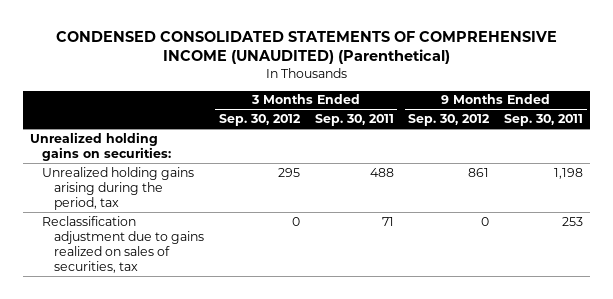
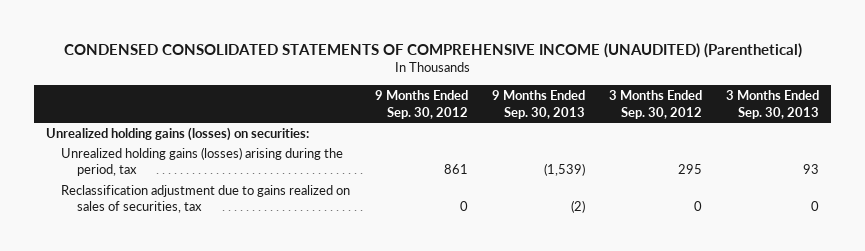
- | 3 Months Ended Sep. 30, 2012 | 3 Months Ended Sep. 30, 2011 | 9 Months Ended Sep. 30, 2012 | 9 Months Ended Sep. 30, 2011
+ | 9 Months Ended Sep. 30, 2012 | 9 Months Ended Sep. 30, 2013 | 3 Months Ended Sep. 30, 2012 | 3 Months Ended Sep. 30, 2013
- Unrealized holding gains on securities:
- Unrealized holding gains arising during the period, tax | 295 | 488 | 861 | 1,198
+ Unrealized holding gains (losses) on securities:
+ Unrealized holding gains (losses) arising during the period, tax | 861 | (1,539) | 295 | 93

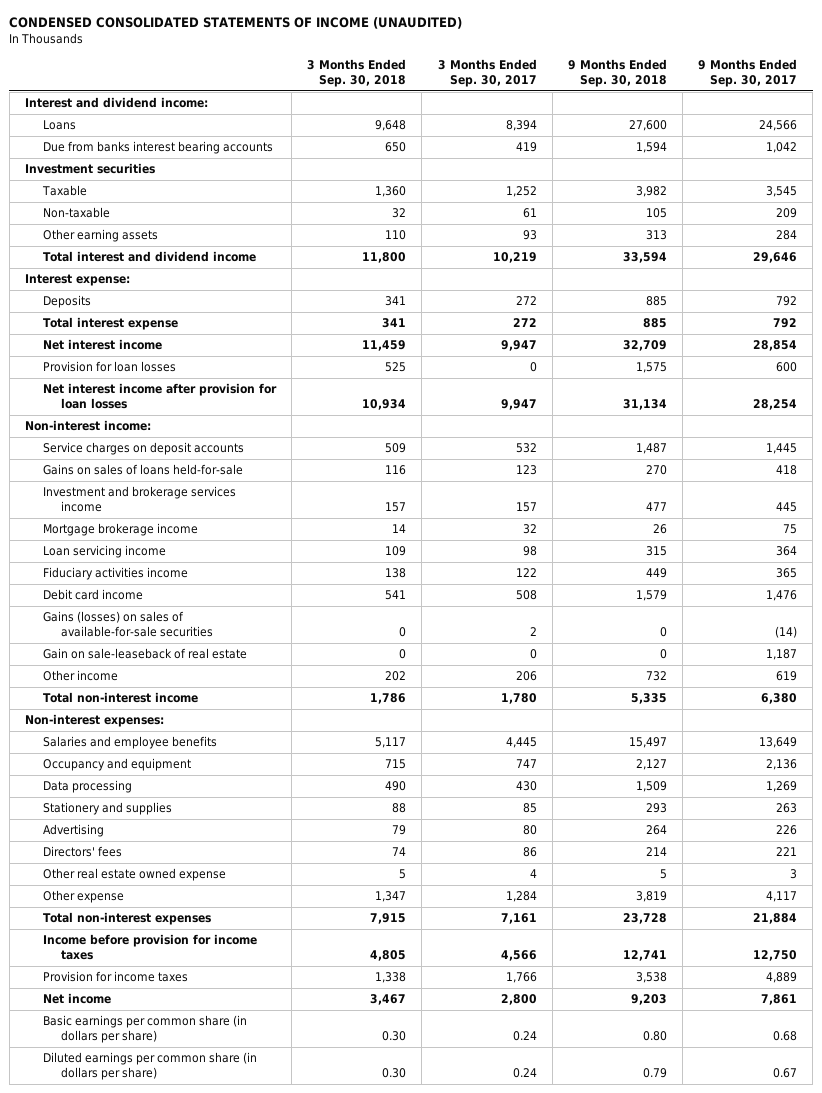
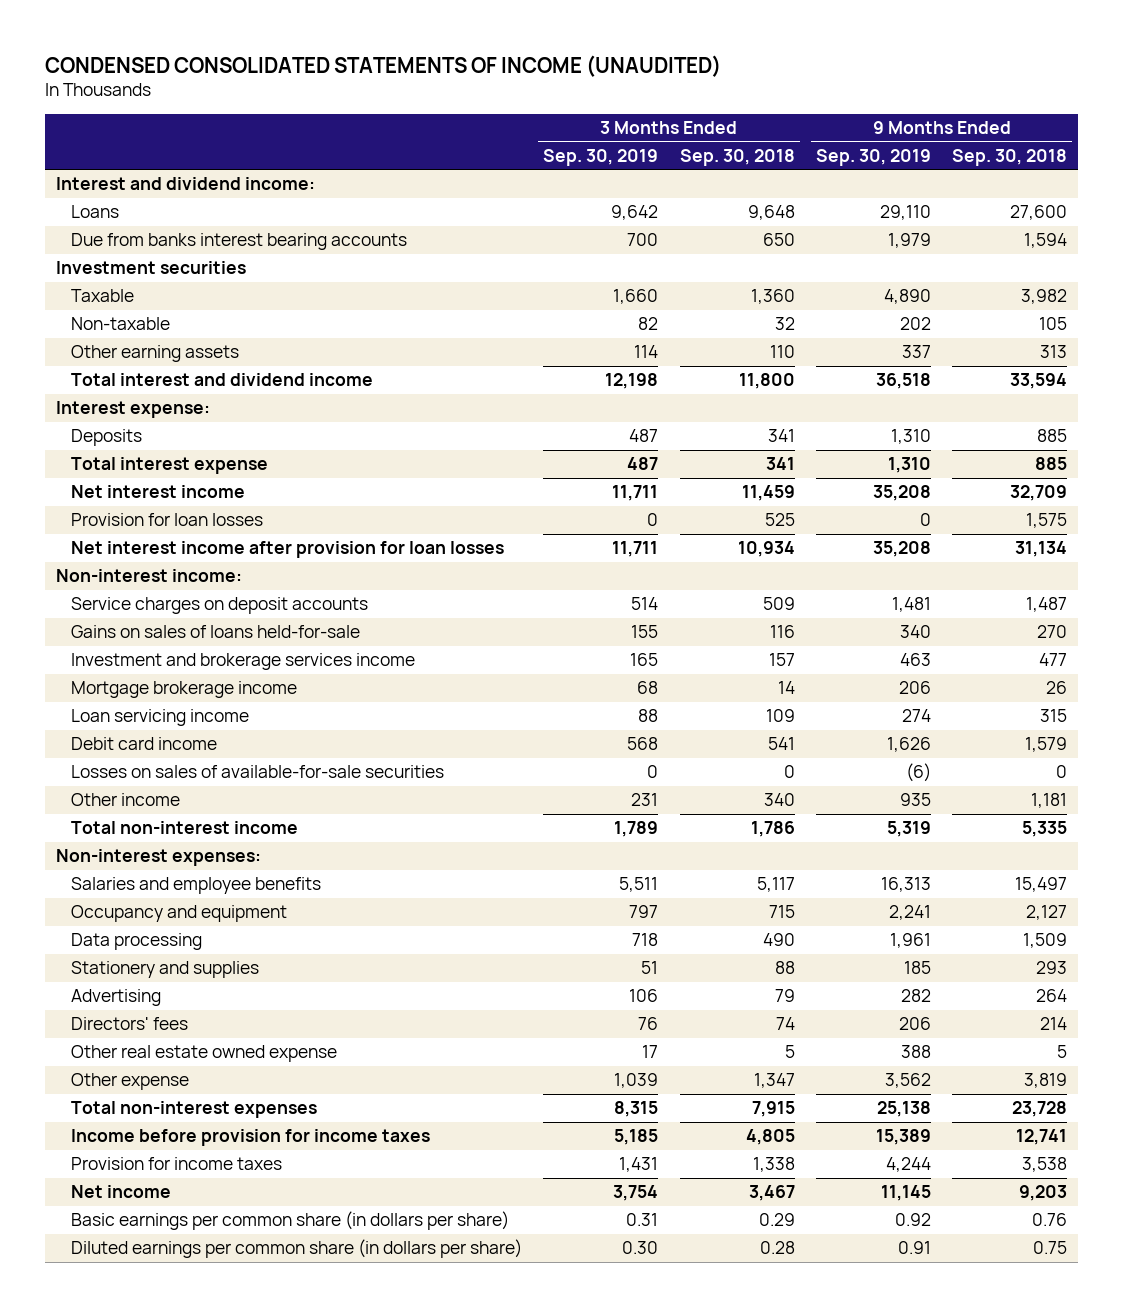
- | 3 Months Ended Sep. 30, 2018 | 3 Months Ended Sep. 30, 2017 | 9 Months Ended Sep. 30, 2018 | 9 Months Ended Sep. 30, 2017
+ | 3 Months Ended Sep. 30, 2019 | 3 Months Ended Sep. 30, 2018 | 9 Months Ended Sep. 30, 2019 | 9 Months Ended Sep. 30, 2018
- Fiduciary activities income | 138 | 122 | 449 | 365
- Gains (losses) on sales of available-for-sale securities | 0 | 2 | 0 | (14)
- Gain on sale-leaseback of real estate | 0 | 0 | 0 | 1,187
- Other income | 202 | 206 | 732 | 619
+ Losses on sales of available-for-sale securities | 0 | 0 | (6) | 0
+ Other income | 231 | 340 | 935 | 1,181
- Basic earnings per common share (in dollars per share) | 0.30 | 0.24 | 0.80 | 0.68
- Diluted earnings per common share (in dollars per share) | 0.30 | 0.24 | 0.79 | 0.67
+ Basic earnings per common share (in dollars per share) | 0.31 | 0.29 | 0.92 | 0.76
+ Diluted earnings per common share (in dollars per share) | 0.30 | 0.28 | 0.91 | 0.75

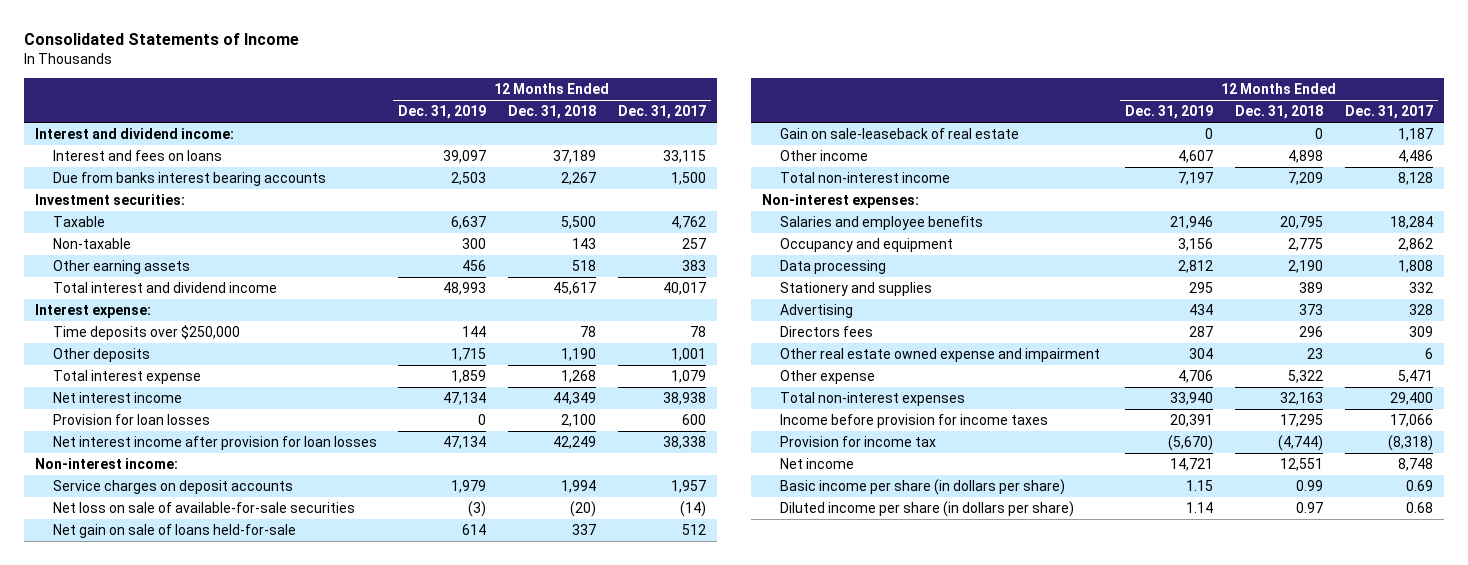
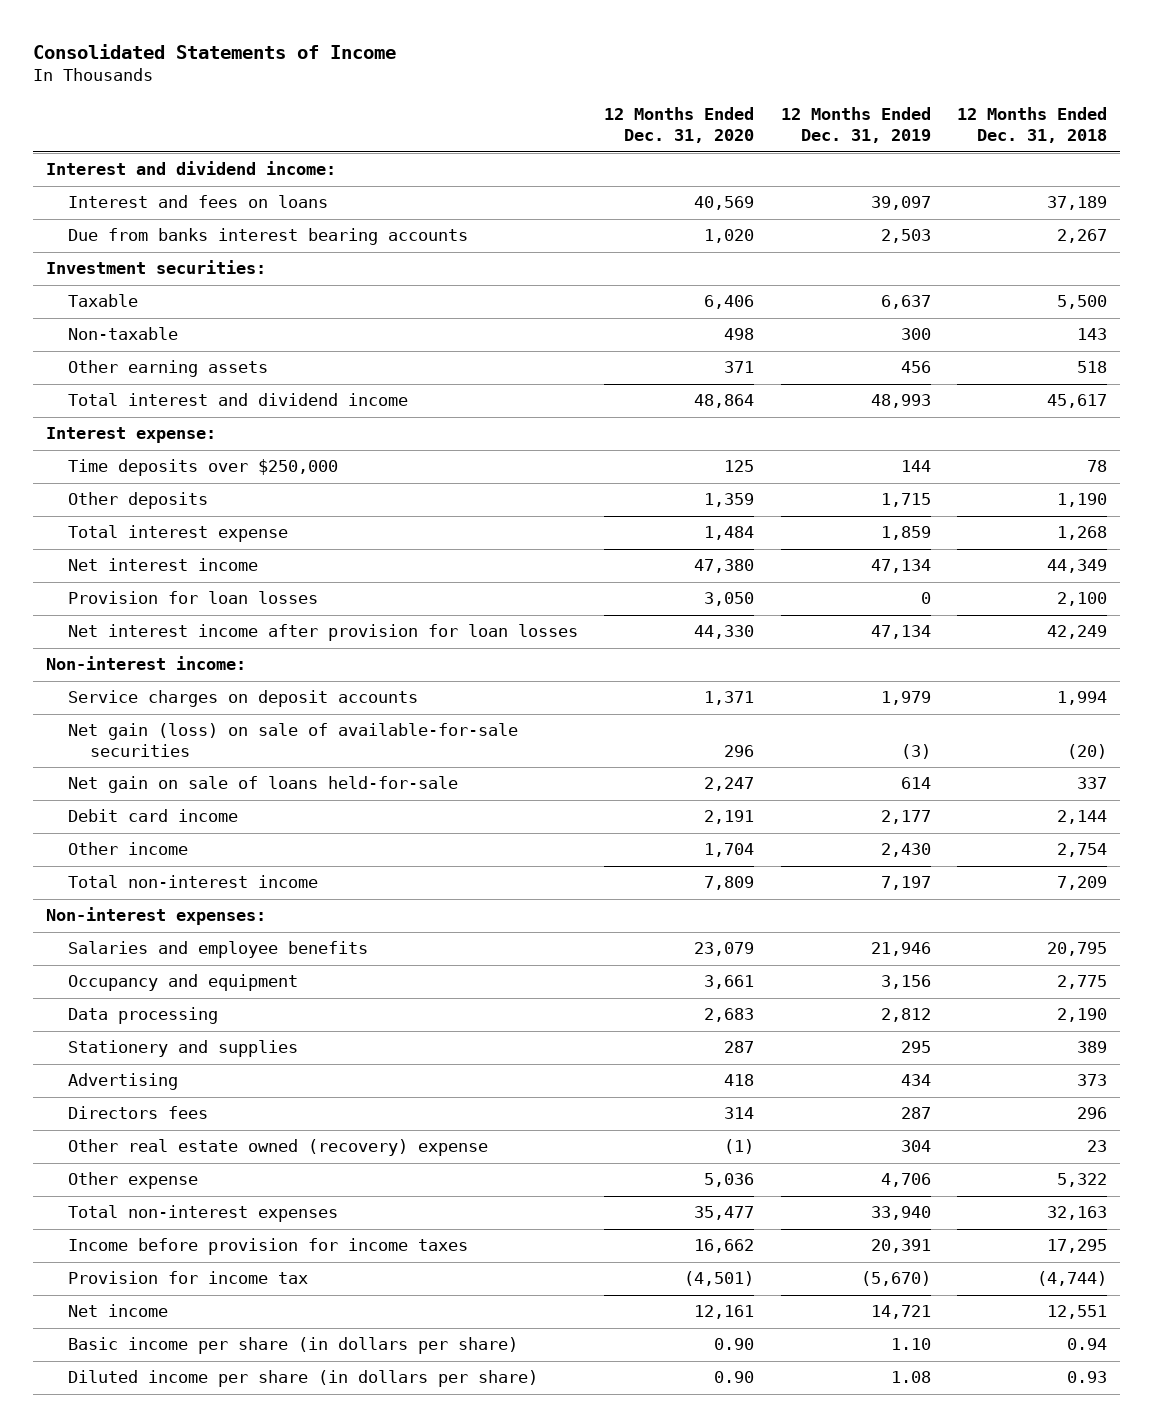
- | 12 Months Ended Dec. 31, 2019 | 12 Months Ended Dec. 31, 2018 | 12 Months Ended Dec. 31, 2017
+ | 12 Months Ended Dec. 31, 2020 | 12 Months Ended Dec. 31, 2019 | 12 Months Ended Dec. 31, 2018
- Net loss on sale of available-for-sale securities | (3) | (20) | (14)
+ Net gain (loss) on sale of available-for-sale securities | 296 | (3) | (20)
- Gain on sale-leaseback of real estate | 0 | 0 | 1,187
- Other income | 4,607 | 4,898 | 4,486
+ Debit card income | 2,191 | 2,177 | 2,144
+ Other income | 1,704 | 2,430 | 2,754
- Other real estate owned expense and impairment | 304 | 23 | 6
+ Other real estate owned (recovery) expense | (1) | 304 | 23
- Basic income per share (in dollars per share) | 1.15 | 0.99 | 0.69
- Diluted income per share (in dollars per share) | 1.14 | 0.97 | 0.68
+ Basic income per share (in dollars per share) | 0.90 | 1.10 | 0.94
+ Diluted income per share (in dollars per share) | 0.90 | 1.08 | 0.93

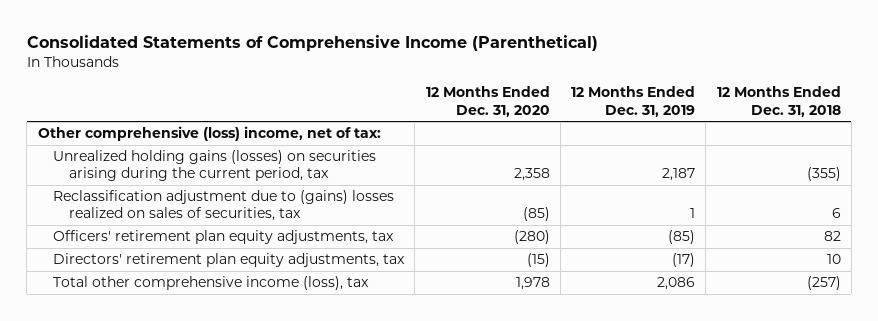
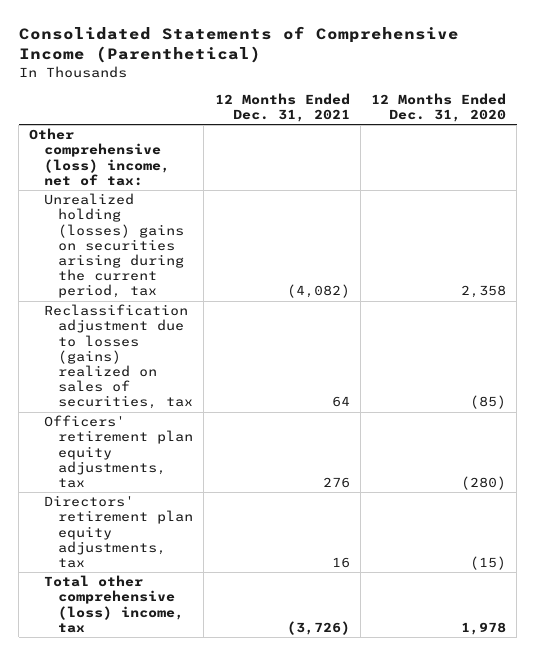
- | 12 Months Ended Dec. 31, 2020 | 12 Months Ended Dec. 31, 2019 | 12 Months Ended Dec. 31, 2018
+ | 12 Months Ended Dec. 31, 2021 | 12 Months Ended Dec. 31, 2020
- Unrealized holding gains (losses) on securities arising during the current period, tax | 2,358 | 2,187 | (355)
- Reclassification adjustment due to (gains) losses realized on sales of securities, tax | (85) | 1 | 6
+ Unrealized holding (losses) gains on securities arising during the current period, tax | (4,082) | 2,358
+ Reclassification adjustment due to losses (gains) realized on sales of securities, tax | 64 | (85)
- Total other comprehensive income (loss), tax | 1,978 | 2,086 | (257)
+ Total other comprehensive (loss) income, tax | (3,726) | 1,978

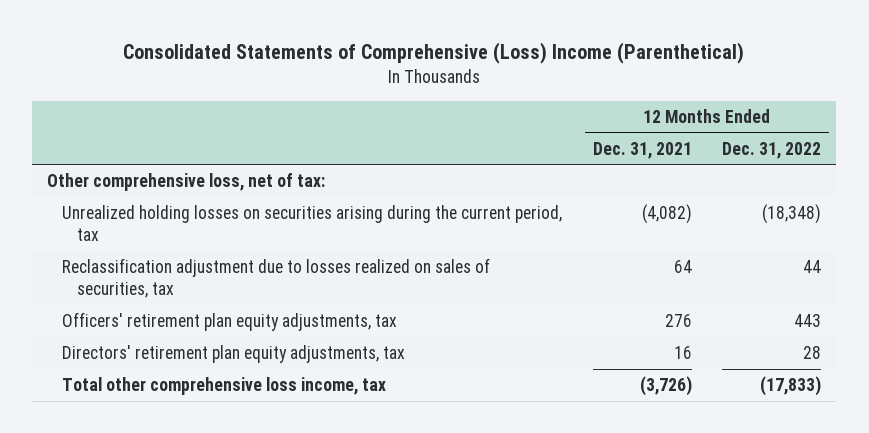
- Consolidated Statements of Comprehensive Income (Parenthetical)
+ Consolidated Statements of Comprehensive (Loss) Income (Parenthetical)
- | 12 Months Ended Dec. 31, 2021 | 12 Months Ended Dec. 31, 2020
+ | 12 Months Ended Dec. 31, 2021 | 12 Months Ended Dec. 31, 2022
- Other comprehensive (loss) income, net of tax:
- Unrealized holding (losses) gains on securities arising during the current period, tax | (4,082) | 2,358
- Reclassification adjustment due to losses (gains) realized on sales of securities, tax | 64 | (85)
+ Other comprehensive loss, net of tax:
+ Unrealized holding losses on securities arising during the current period, tax | (4,082) | (18,348)
+ Reclassification adjustment due to losses realized on sales of securities, tax | 64 | 44
- Total other comprehensive (loss) income, tax | (3,726) | 1,978
+ Total other comprehensive loss income, tax | (3,726) | (17,833)

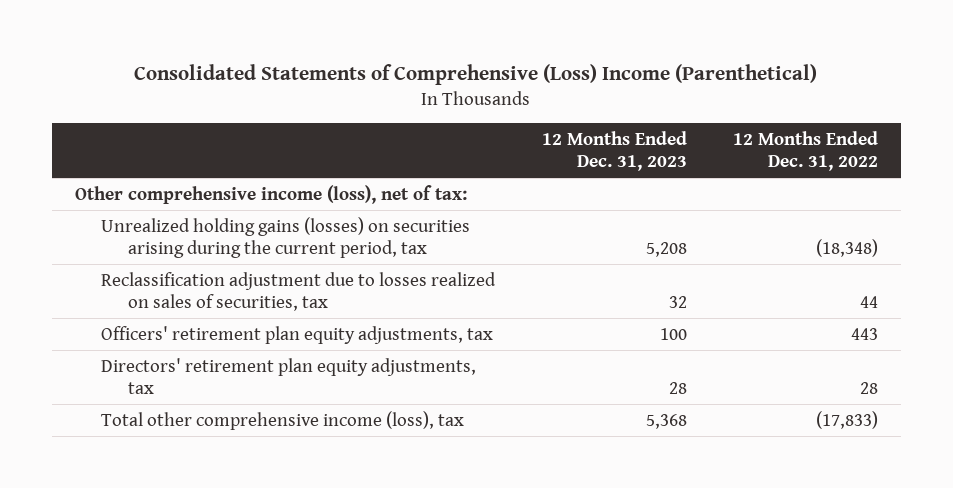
- | 12 Months Ended Dec. 31, 2021 | 12 Months Ended Dec. 31, 2022
+ | 12 Months Ended Dec. 31, 2023 | 12 Months Ended Dec. 31, 2022
- Other comprehensive loss, net of tax:
- Unrealized holding losses on securities arising during the current period, tax | (4,082) | (18,348)
+ Other comprehensive income (loss), net of tax:
+ Unrealized holding gains (losses) on securities arising during the current period, tax | 5,208 | (18,348)
- Total other comprehensive loss income, tax | (3,726) | (17,833)
+ Total other comprehensive income (loss), tax | 5,368 | (17,833)

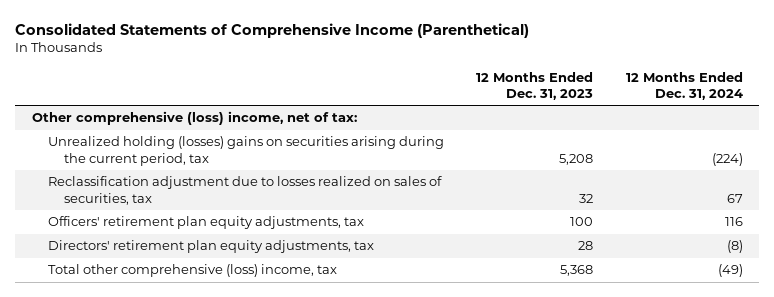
- Consolidated Statements of Comprehensive (Loss) Income (Parenthetical)
+ Consolidated Statements of Comprehensive Income (Parenthetical)
- | 12 Months Ended Dec. 31, 2023 | 12 Months Ended Dec. 31, 2022
+ | 12 Months Ended Dec. 31, 2023 | 12 Months Ended Dec. 31, 2024
- Other comprehensive income (loss), net of tax:
- Unrealized holding gains (losses) on securities arising during the current period, tax | 5,208 | (18,348)
+ Other comprehensive (loss) income, net of tax:
+ Unrealized holding (losses) gains on securities arising during the current period, tax | 5,208 | (224)
- Total other comprehensive income (loss), tax | 5,368 | (17,833)
+ Total other comprehensive (loss) income, tax | 5,368 | (49)

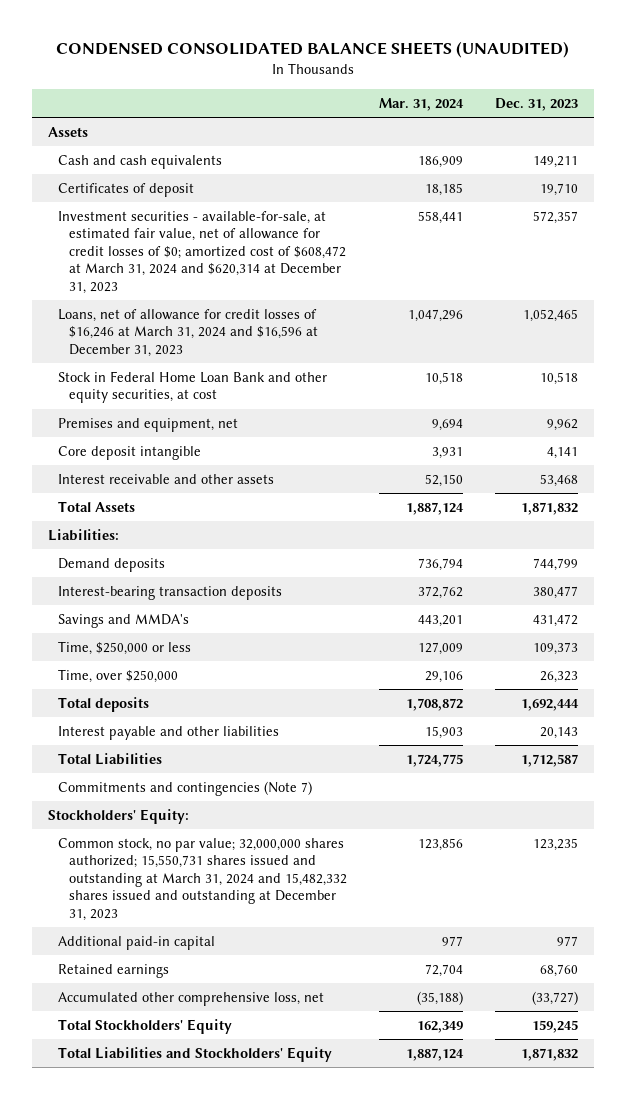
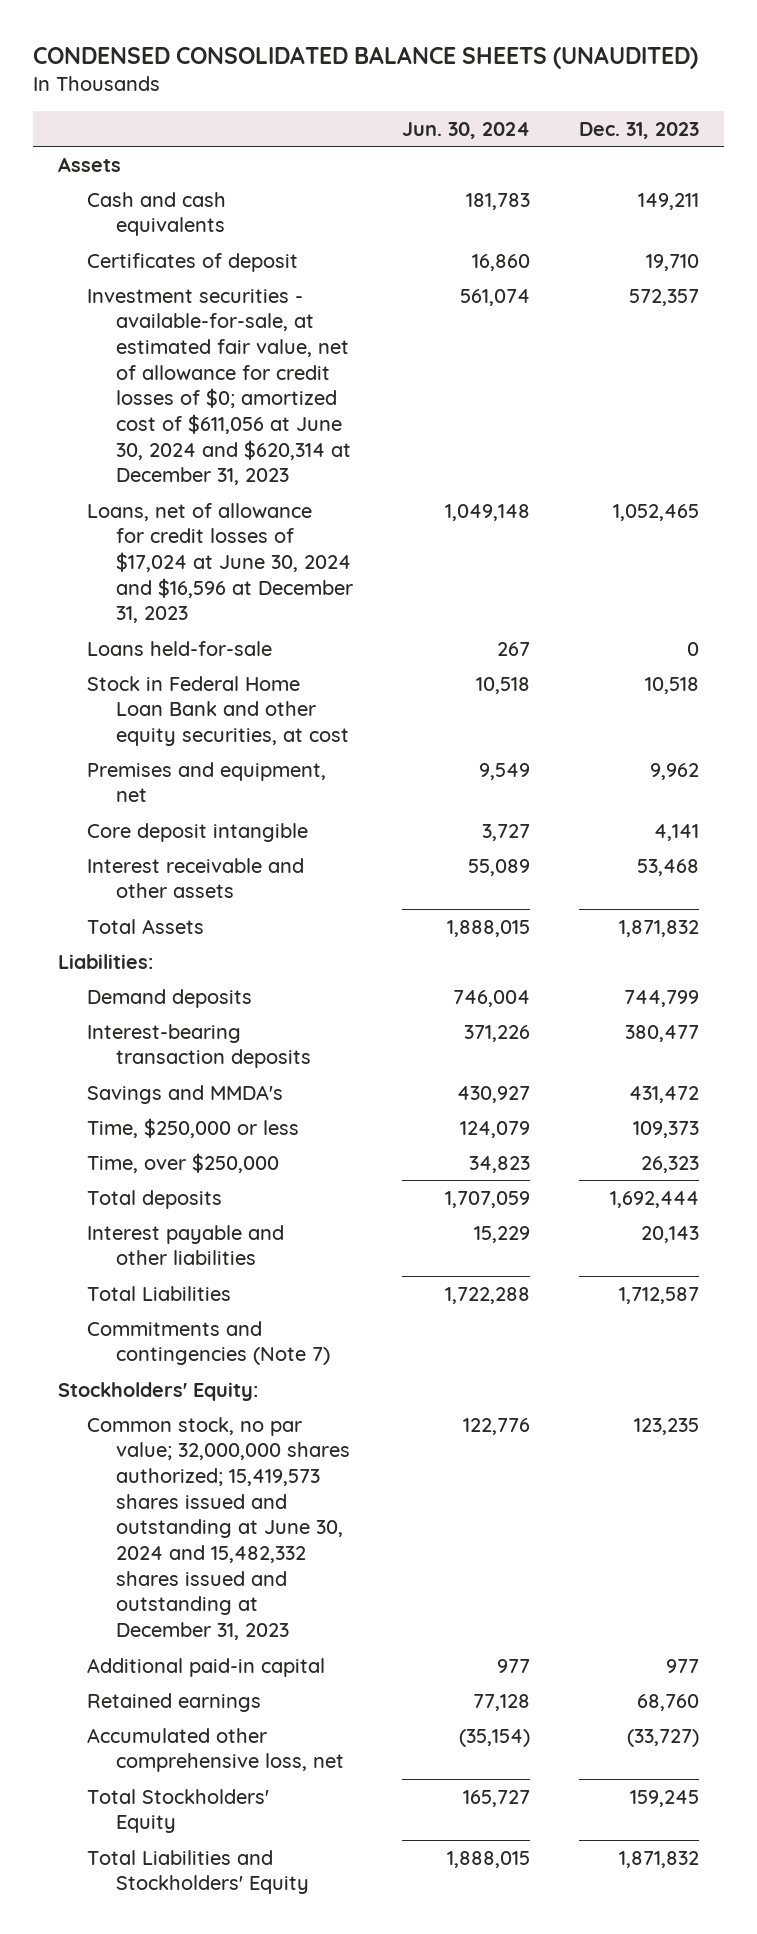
- | Mar. 31, 2024 | Dec. 31, 2023
+ | Jun. 30, 2024 | Dec. 31, 2023
- Investment securities - available-for-sale, at estimated fair value, net of allowance for credit losses of $0; amortized cost of $608,472 at March 31, 2024 and $620,314 at December 31, 2023 | 558,441 | 572,357
- Loans, net of allowance for credit losses of $16,246 at March 31, 2024 and $16,596 at December 31, 2023 | 1,047,296 | 1,052,465
+ Investment securities - available-for-sale, at estimated fair value, net of allowance for credit losses of $0; amortized cost of $611,056 at June 30, 2024 and $620,314 at December 31, 2023 | 561,074 | 572,357
+ Loans, net of allowance for credit losses of $17,024 at June 30, 2024 and $16,596 at December 31, 2023 | 1,049,148 | 1,052,465
+ Loans held-for-sale | 267 | 0
- Common stock, no par value; 32,000,000 shares authorized; 15,550,731 shares issued and outstanding at March 31, 2024 and 15,482,332 shares issued and outstanding at December 31, 2023 | 123,856 | 123,235
+ Common stock, no par value; 32,000,000 shares authorized; 15,419,573 shares issued and outstanding at June 30, 2024 and 15,482,332 shares issued and outstanding at December 31, 2023 | 122,776 | 123,235

